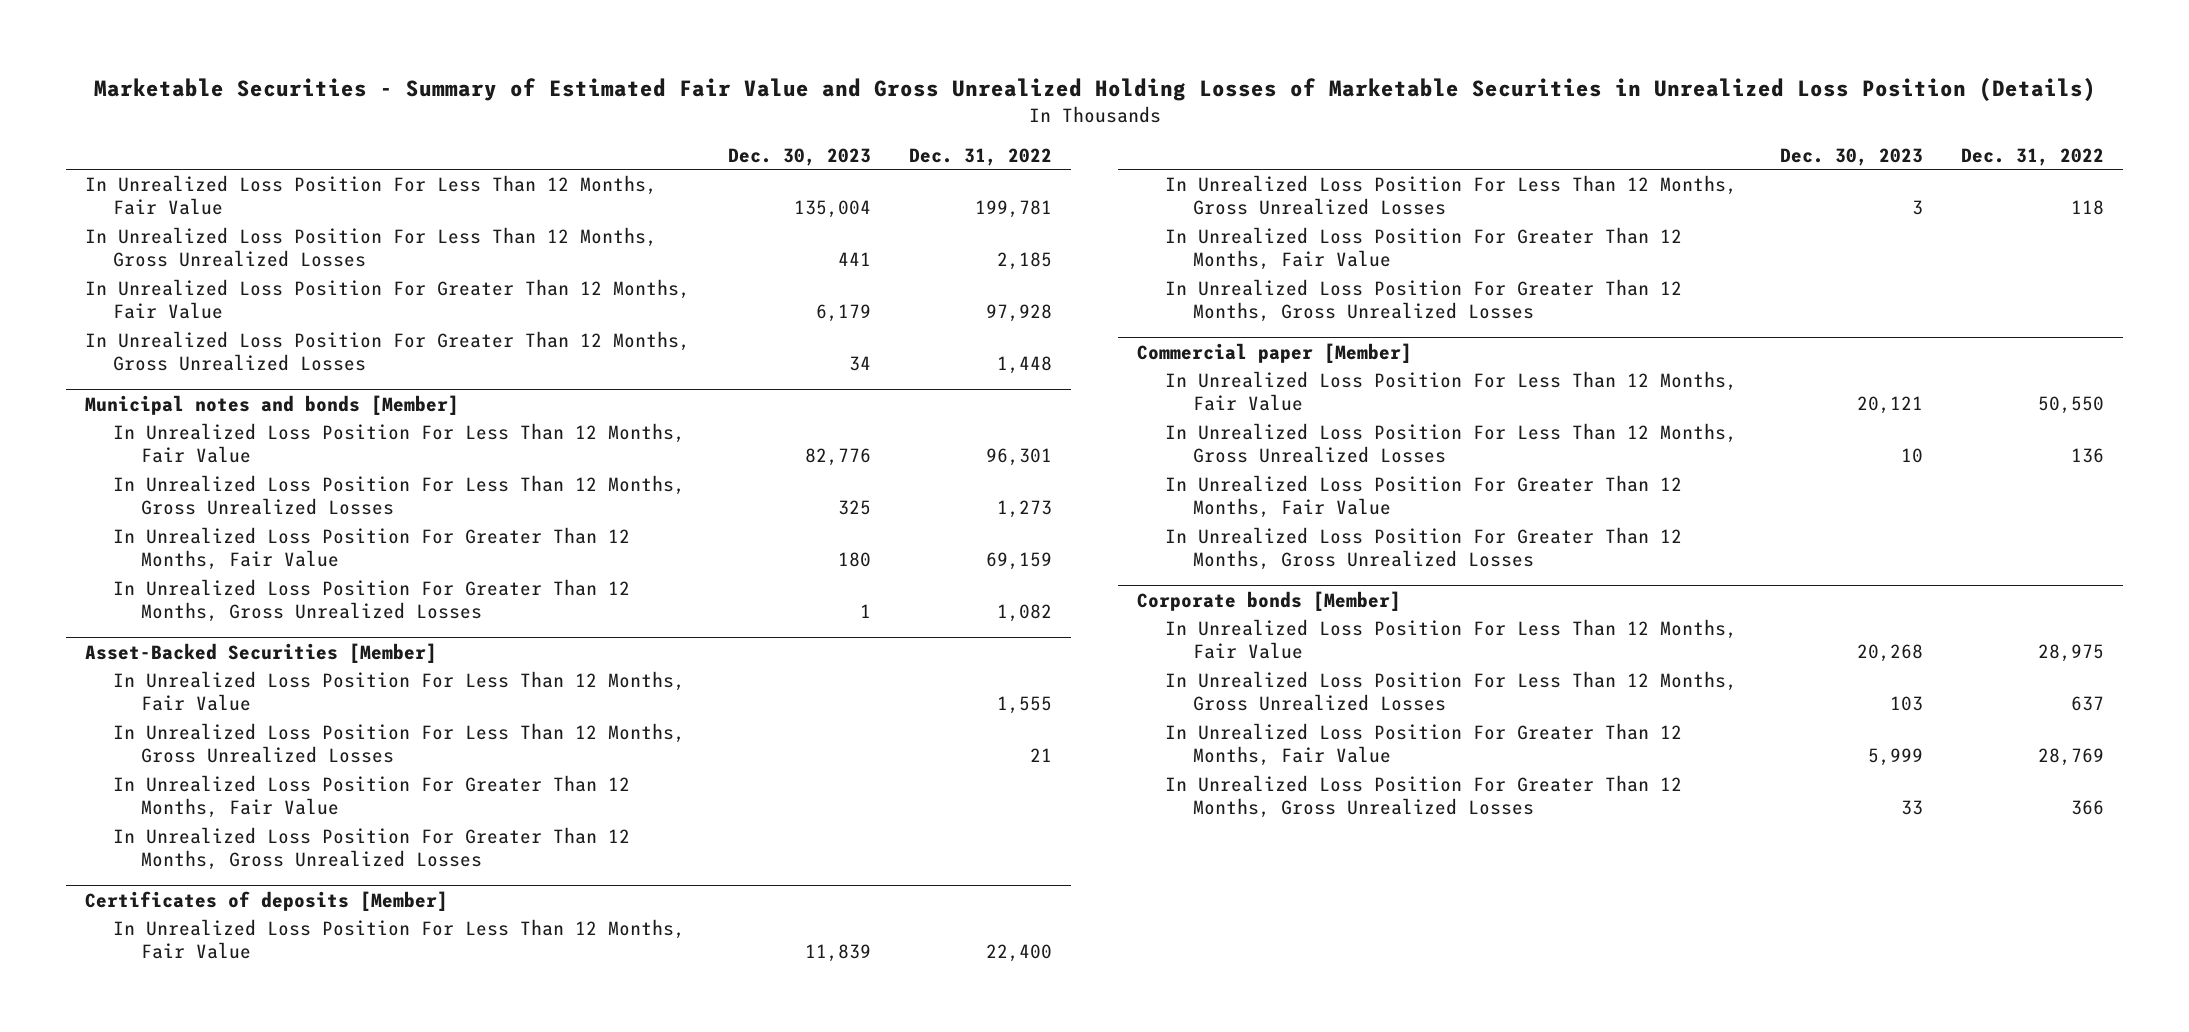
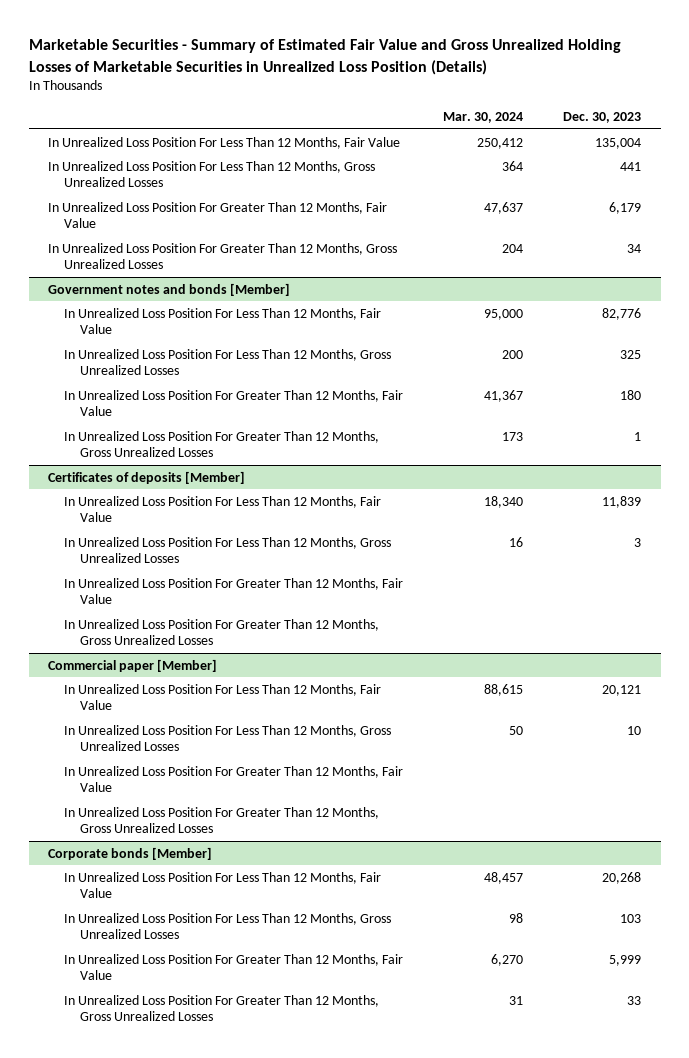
- | Dec. 30, 2023 | Dec. 31, 2022
+ | Mar. 30, 2024 | Dec. 30, 2023
- Municipal notes and bonds [Member]
+ Government notes and bonds [Member]
- Asset-Backed Securities [Member]
- In Unrealized Loss Position For Less Than 12 Months, Fair Value | | 1,555
- In Unrealized Loss Position For Less Than 12 Months, Gross Unrealized Losses | | 21
- In Unrealized Loss Position For Greater Than 12 Months, Fair Value
- In Unrealized Loss Position For Greater Than 12 Months, Gross Unrealized Losses

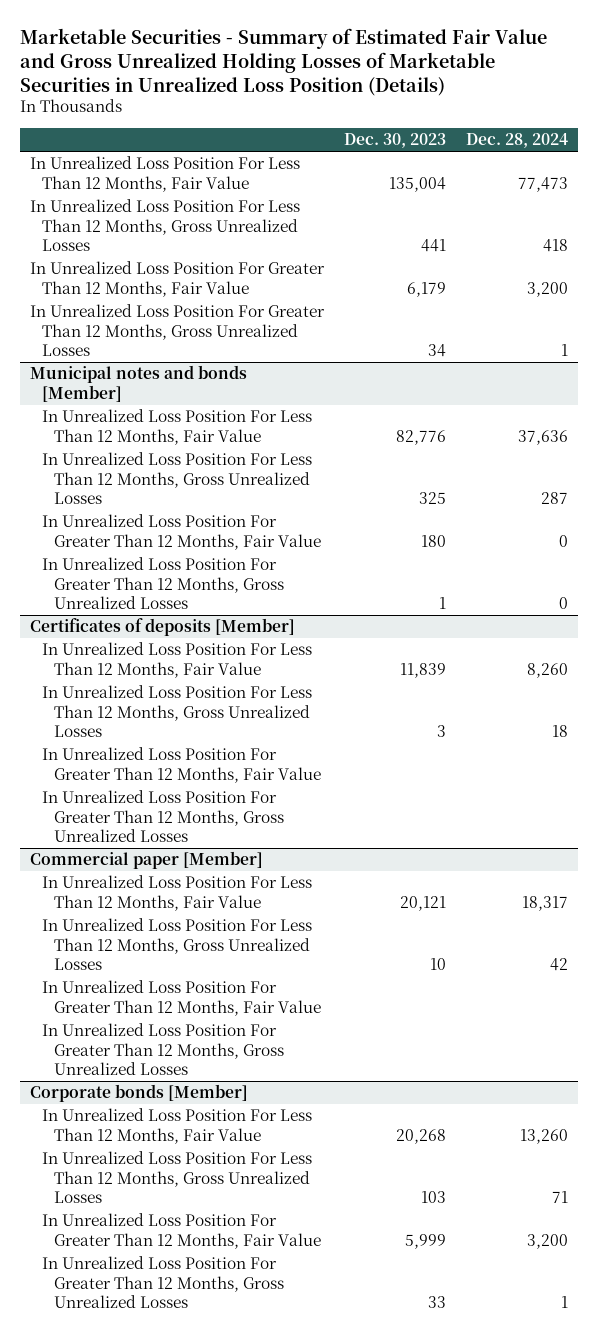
- | Mar. 30, 2024 | Dec. 30, 2023
+ | Dec. 30, 2023 | Dec. 28, 2024
- Government notes and bonds [Member]
+ Municipal notes and bonds [Member]

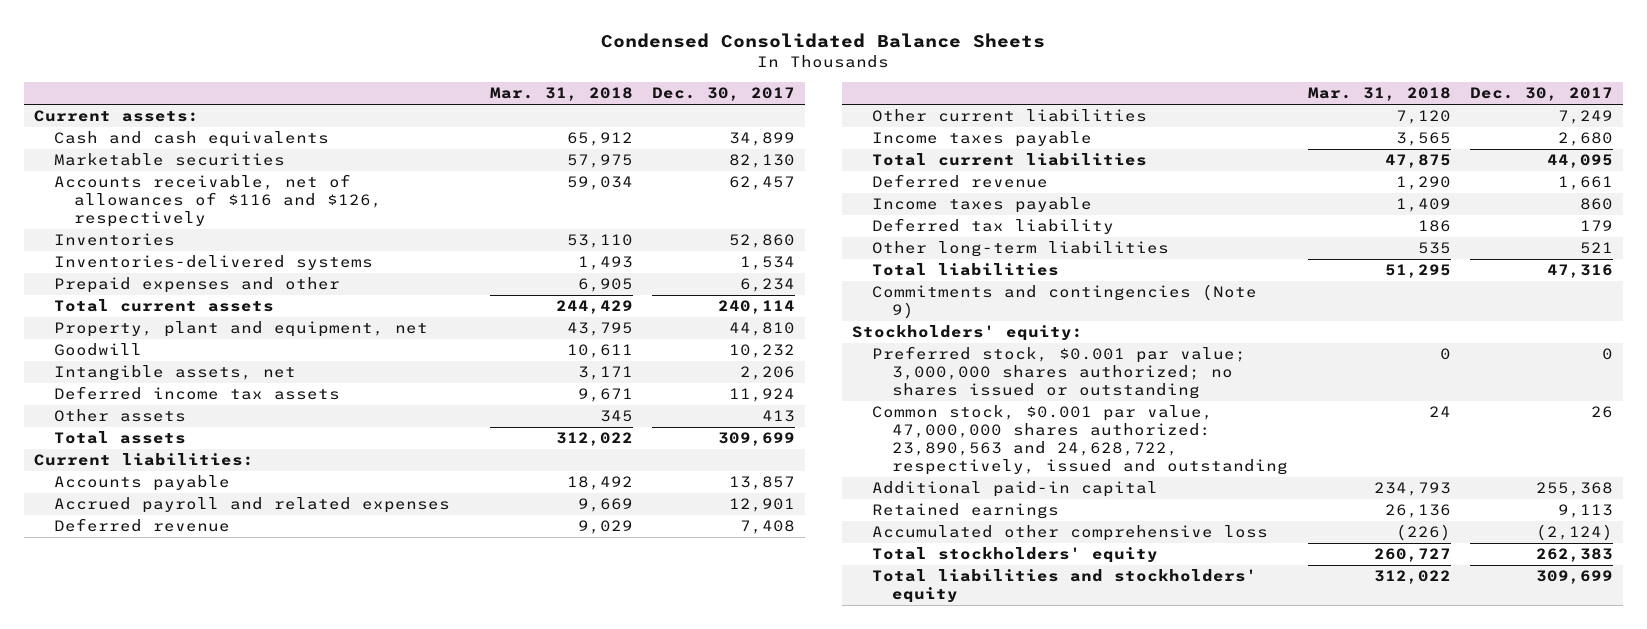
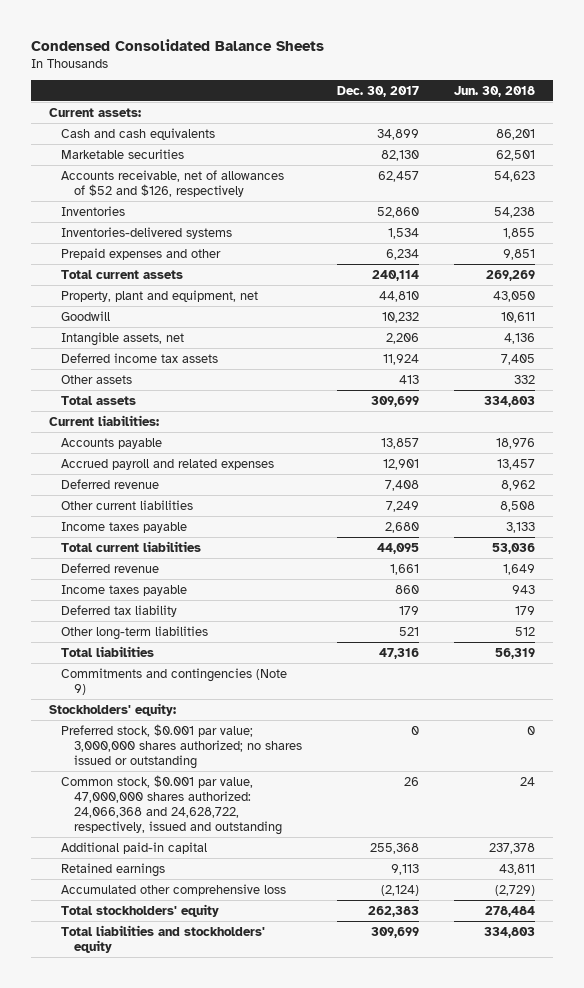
- | Mar. 31, 2018 | Dec. 30, 2017
+ | Dec. 30, 2017 | Jun. 30, 2018
- Accounts receivable, net of allowances of $116 and $126, respectively | 59,034 | 62,457
+ Accounts receivable, net of allowances of $52 and $126, respectively | 62,457 | 54,623
- Common stock, $0.001 par value, 47,000,000 shares authorized: 23,890,563 and 24,628,722, respectively, issued and outstanding | 24 | 26
+ Common stock, $0.001 par value, 47,000,000 shares authorized: 24,066,368 and 24,628,722, respectively, issued and outstanding | 26 | 24

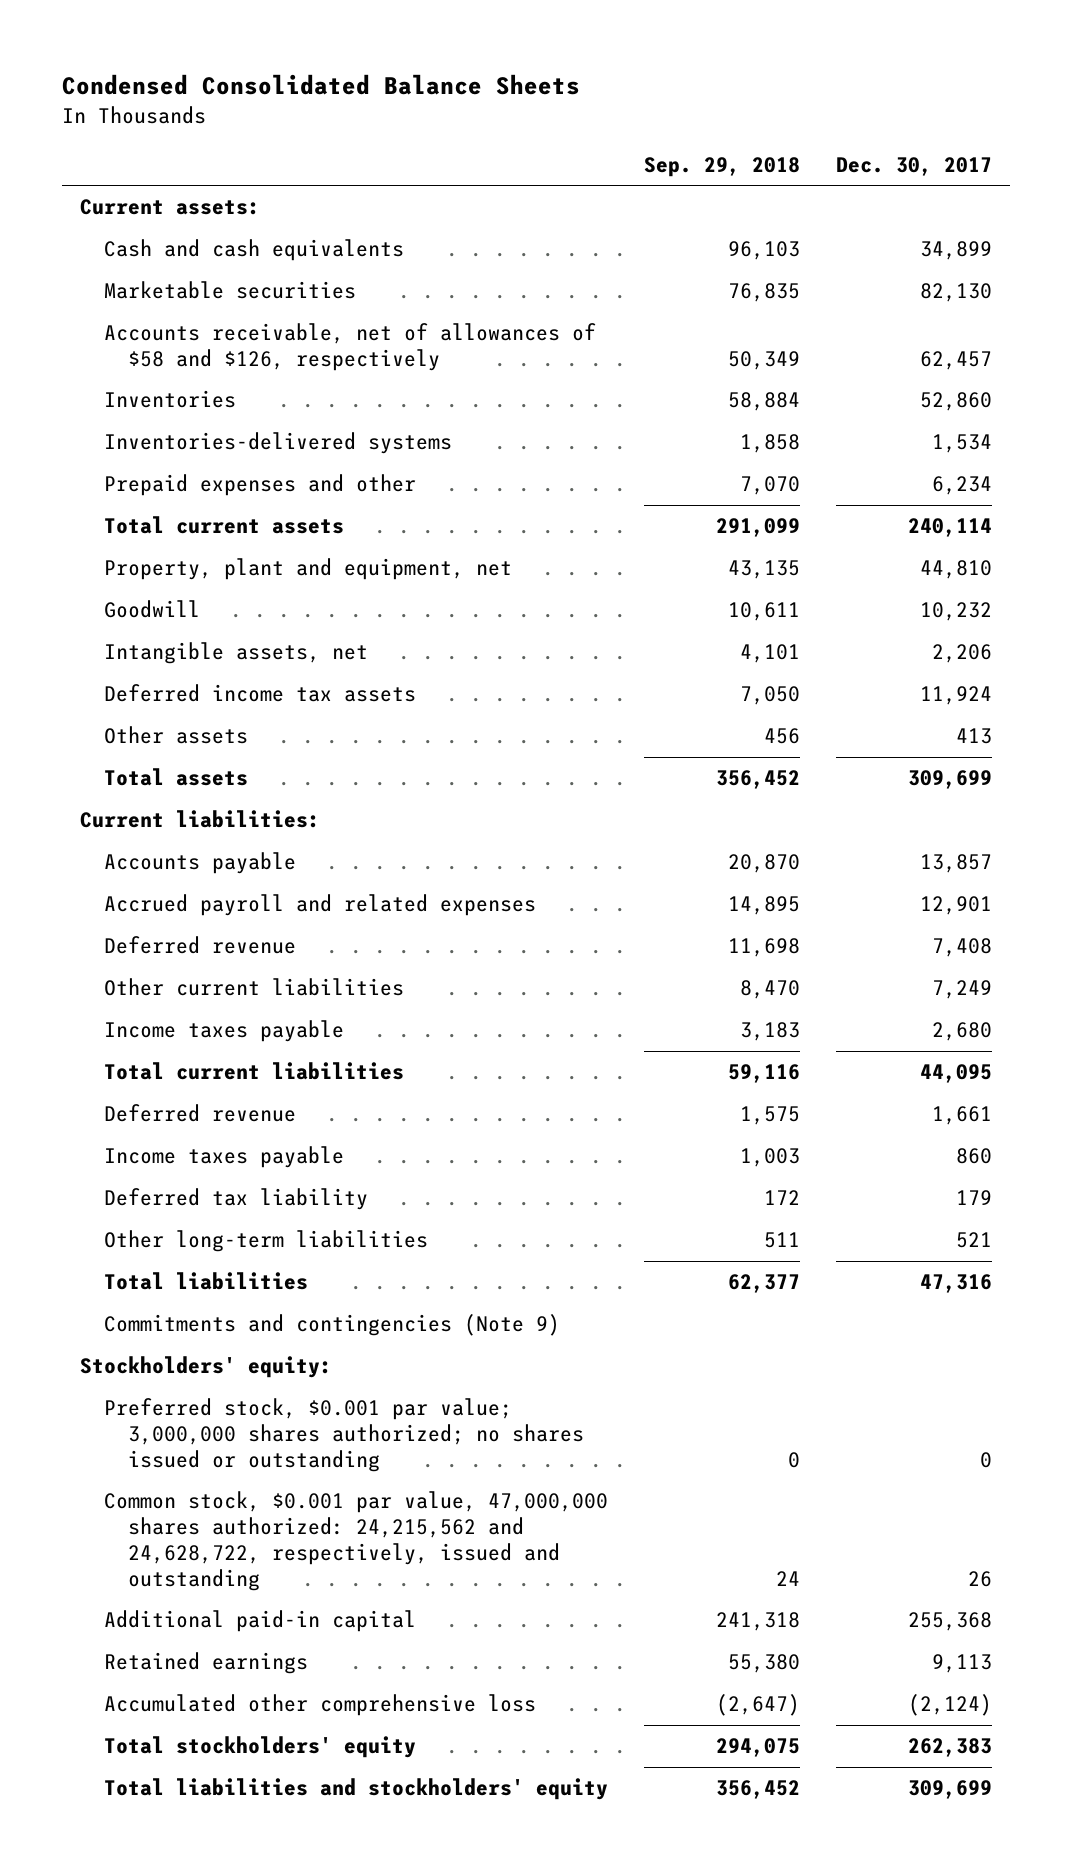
- | Dec. 30, 2017 | Jun. 30, 2018
+ | Sep. 29, 2018 | Dec. 30, 2017
- Accounts receivable, net of allowances of $52 and $126, respectively | 62,457 | 54,623
+ Accounts receivable, net of allowances of $58 and $126, respectively | 50,349 | 62,457
- Common stock, $0.001 par value, 47,000,000 shares authorized: 24,066,368 and 24,628,722, respectively, issued and outstanding | 26 | 24
+ Common stock, $0.001 par value, 47,000,000 shares authorized: 24,215,562 and 24,628,722, respectively, issued and outstanding | 24 | 26

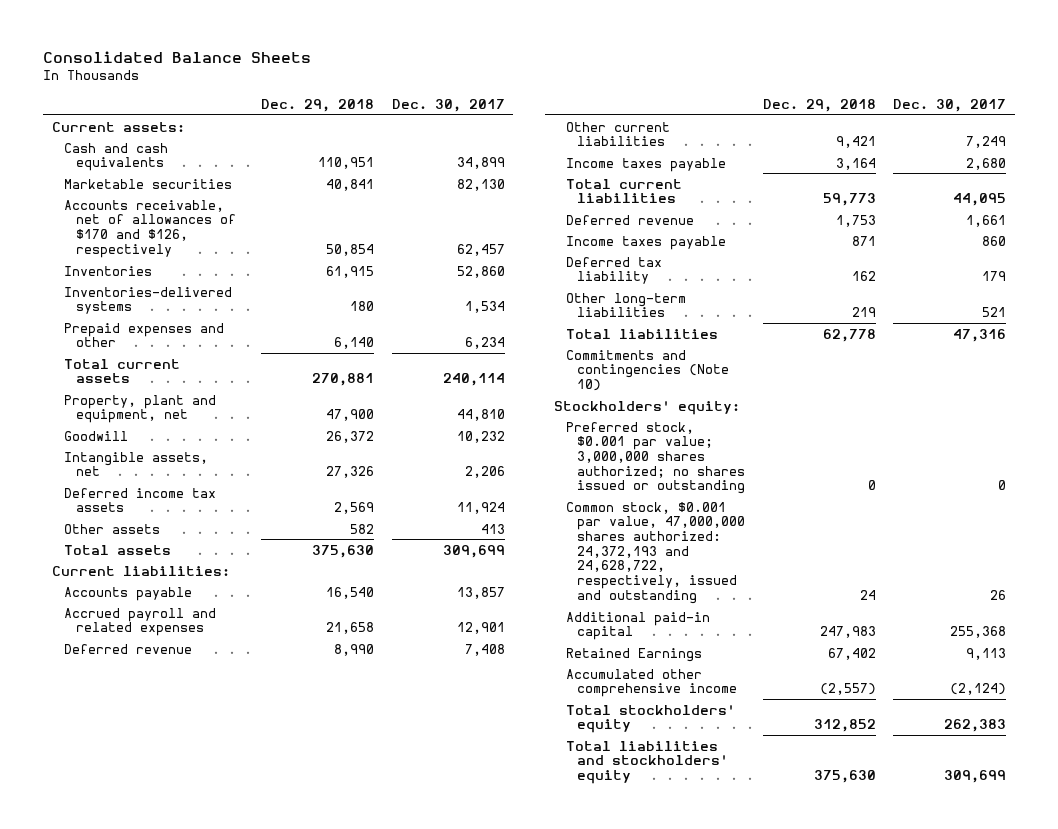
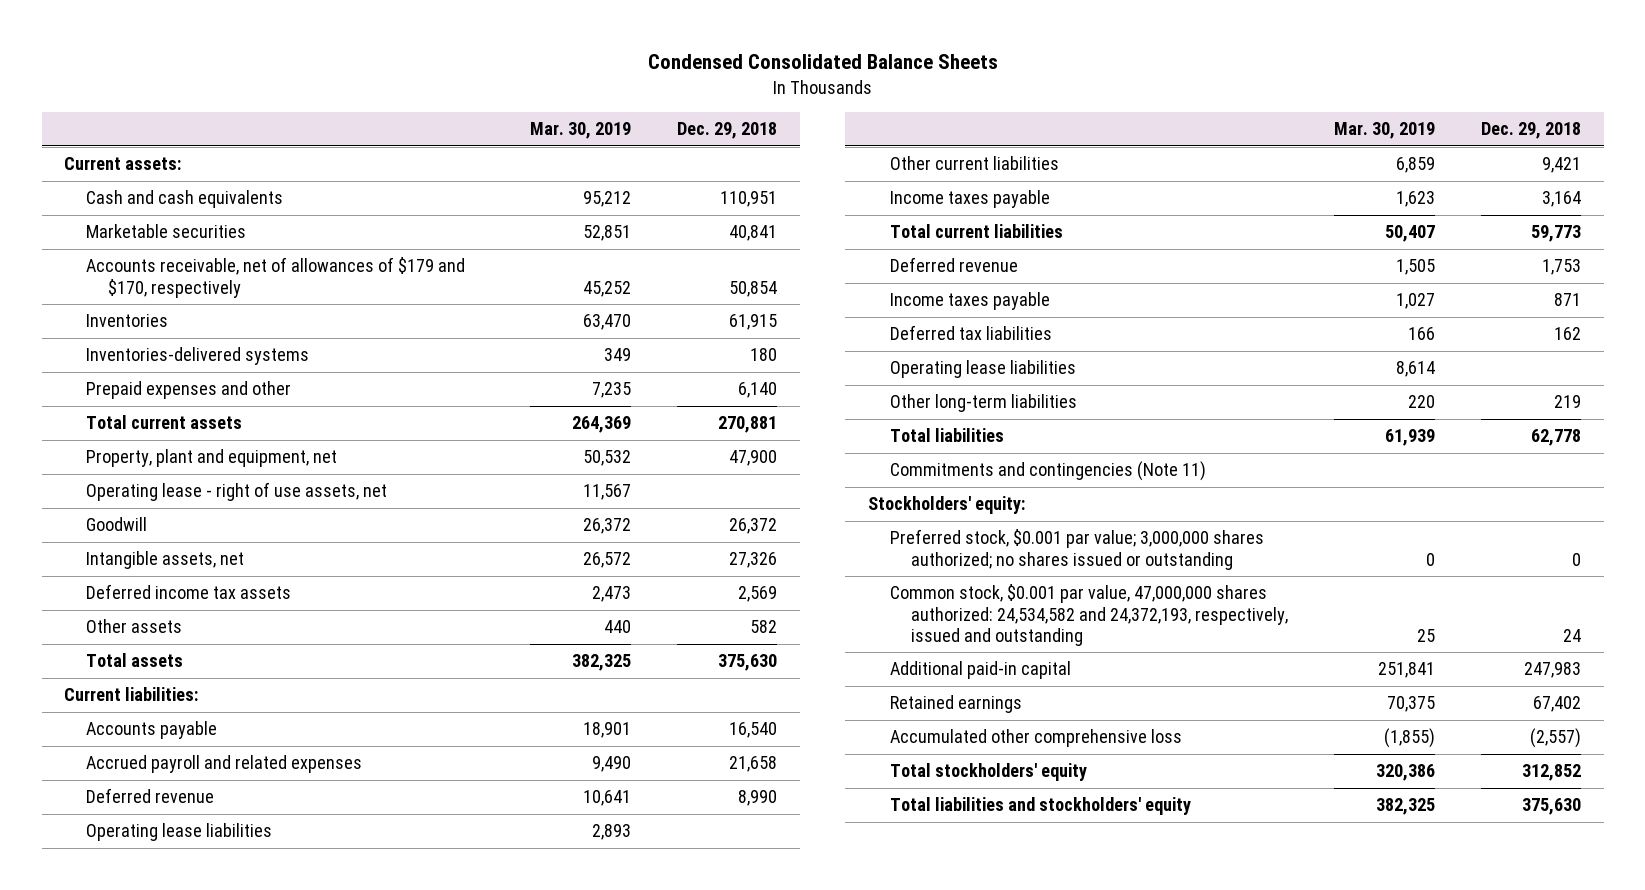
- Consolidated Balance Sheets
+ Condensed Consolidated Balance Sheets
- | Dec. 29, 2018 | Dec. 30, 2017
+ | Mar. 30, 2019 | Dec. 29, 2018
- Accounts receivable, net of allowances of $170 and $126, respectively | 50,854 | 62,457
+ Accounts receivable, net of allowances of $179 and $170, respectively | 45,252 | 50,854
+ Operating lease - right of use assets, net | 11,567 |
+ Operating lease liabilities | 2,893 |
- Deferred tax liability | 162 | 179
+ Deferred tax liabilities | 166 | 162
+ Operating lease liabilities | 8,614 |
- Commitments and contingencies (Note 10)
+ Commitments and contingencies (Note 11)
- Common stock, $0.001 par value, 47,000,000 shares authorized: 24,372,193 and 24,628,722, respectively, issued and outstanding | 24 | 26
+ Common stock, $0.001 par value, 47,000,000 shares authorized: 24,534,582 and 24,372,193, respectively, issued and outstanding | 25 | 24
- Retained Earnings | 67,402 | 9,113
- Accumulated other comprehensive income | (2,557) | (2,124)
+ Retained earnings | 70,375 | 67,402
+ Accumulated other comprehensive loss | (1,855) | (2,557)

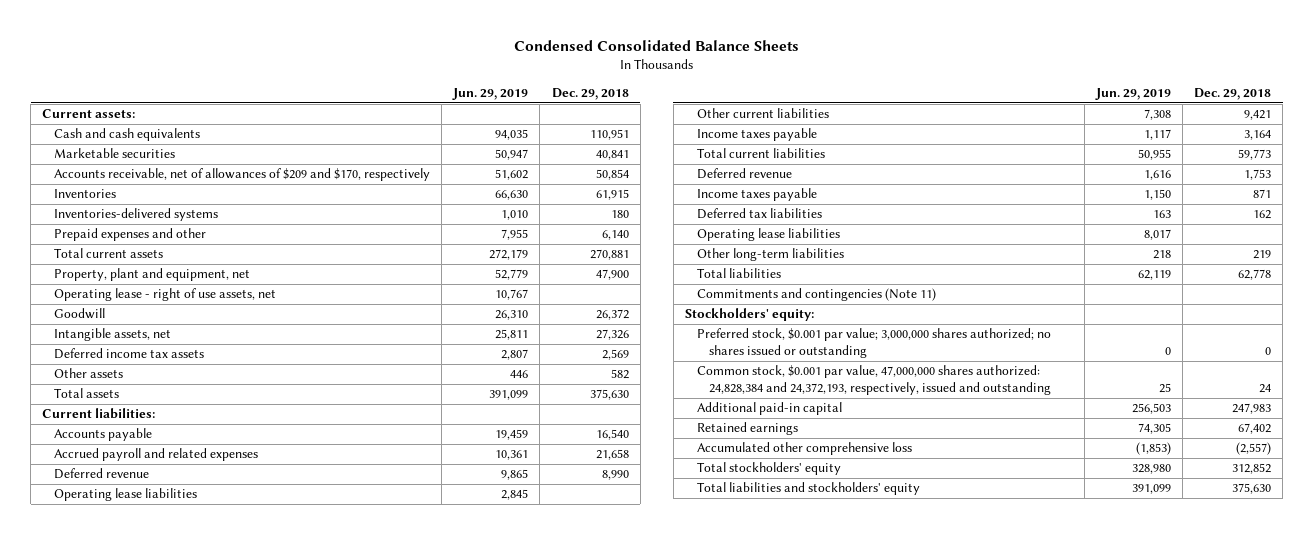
- | Mar. 30, 2019 | Dec. 29, 2018
+ | Jun. 29, 2019 | Dec. 29, 2018
- Accounts receivable, net of allowances of $179 and $170, respectively | 45,252 | 50,854
+ Accounts receivable, net of allowances of $209 and $170, respectively | 51,602 | 50,854
- Common stock, $0.001 par value, 47,000,000 shares authorized: 24,534,582 and 24,372,193, respectively, issued and outstanding | 25 | 24
+ Common stock, $0.001 par value, 47,000,000 shares authorized: 24,828,384 and 24,372,193, respectively, issued and outstanding | 25 | 24

